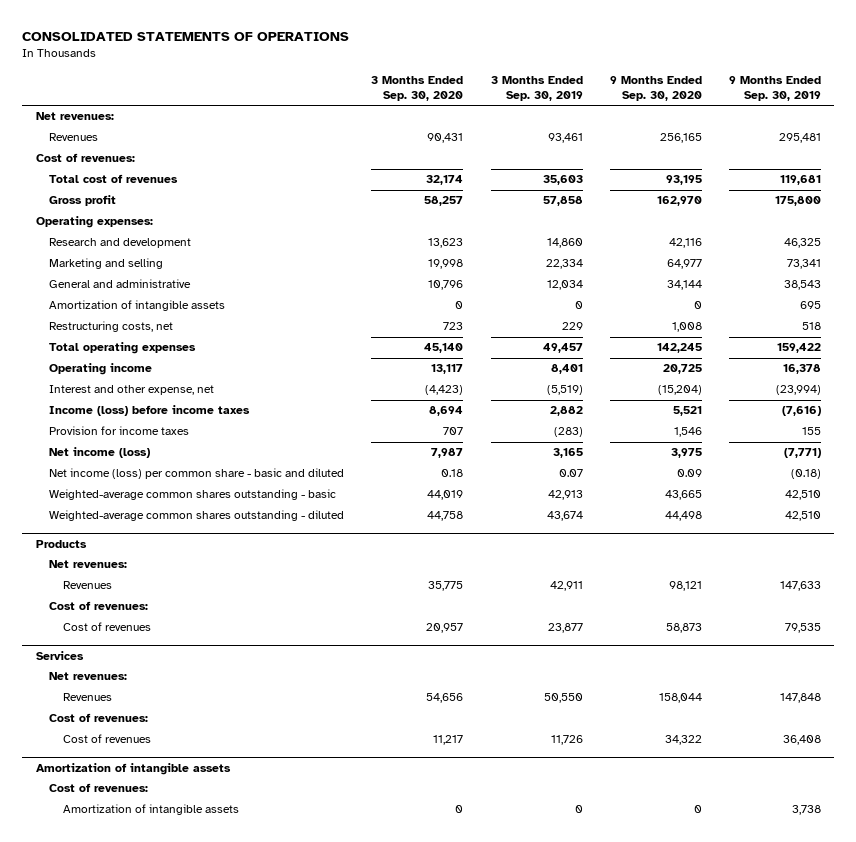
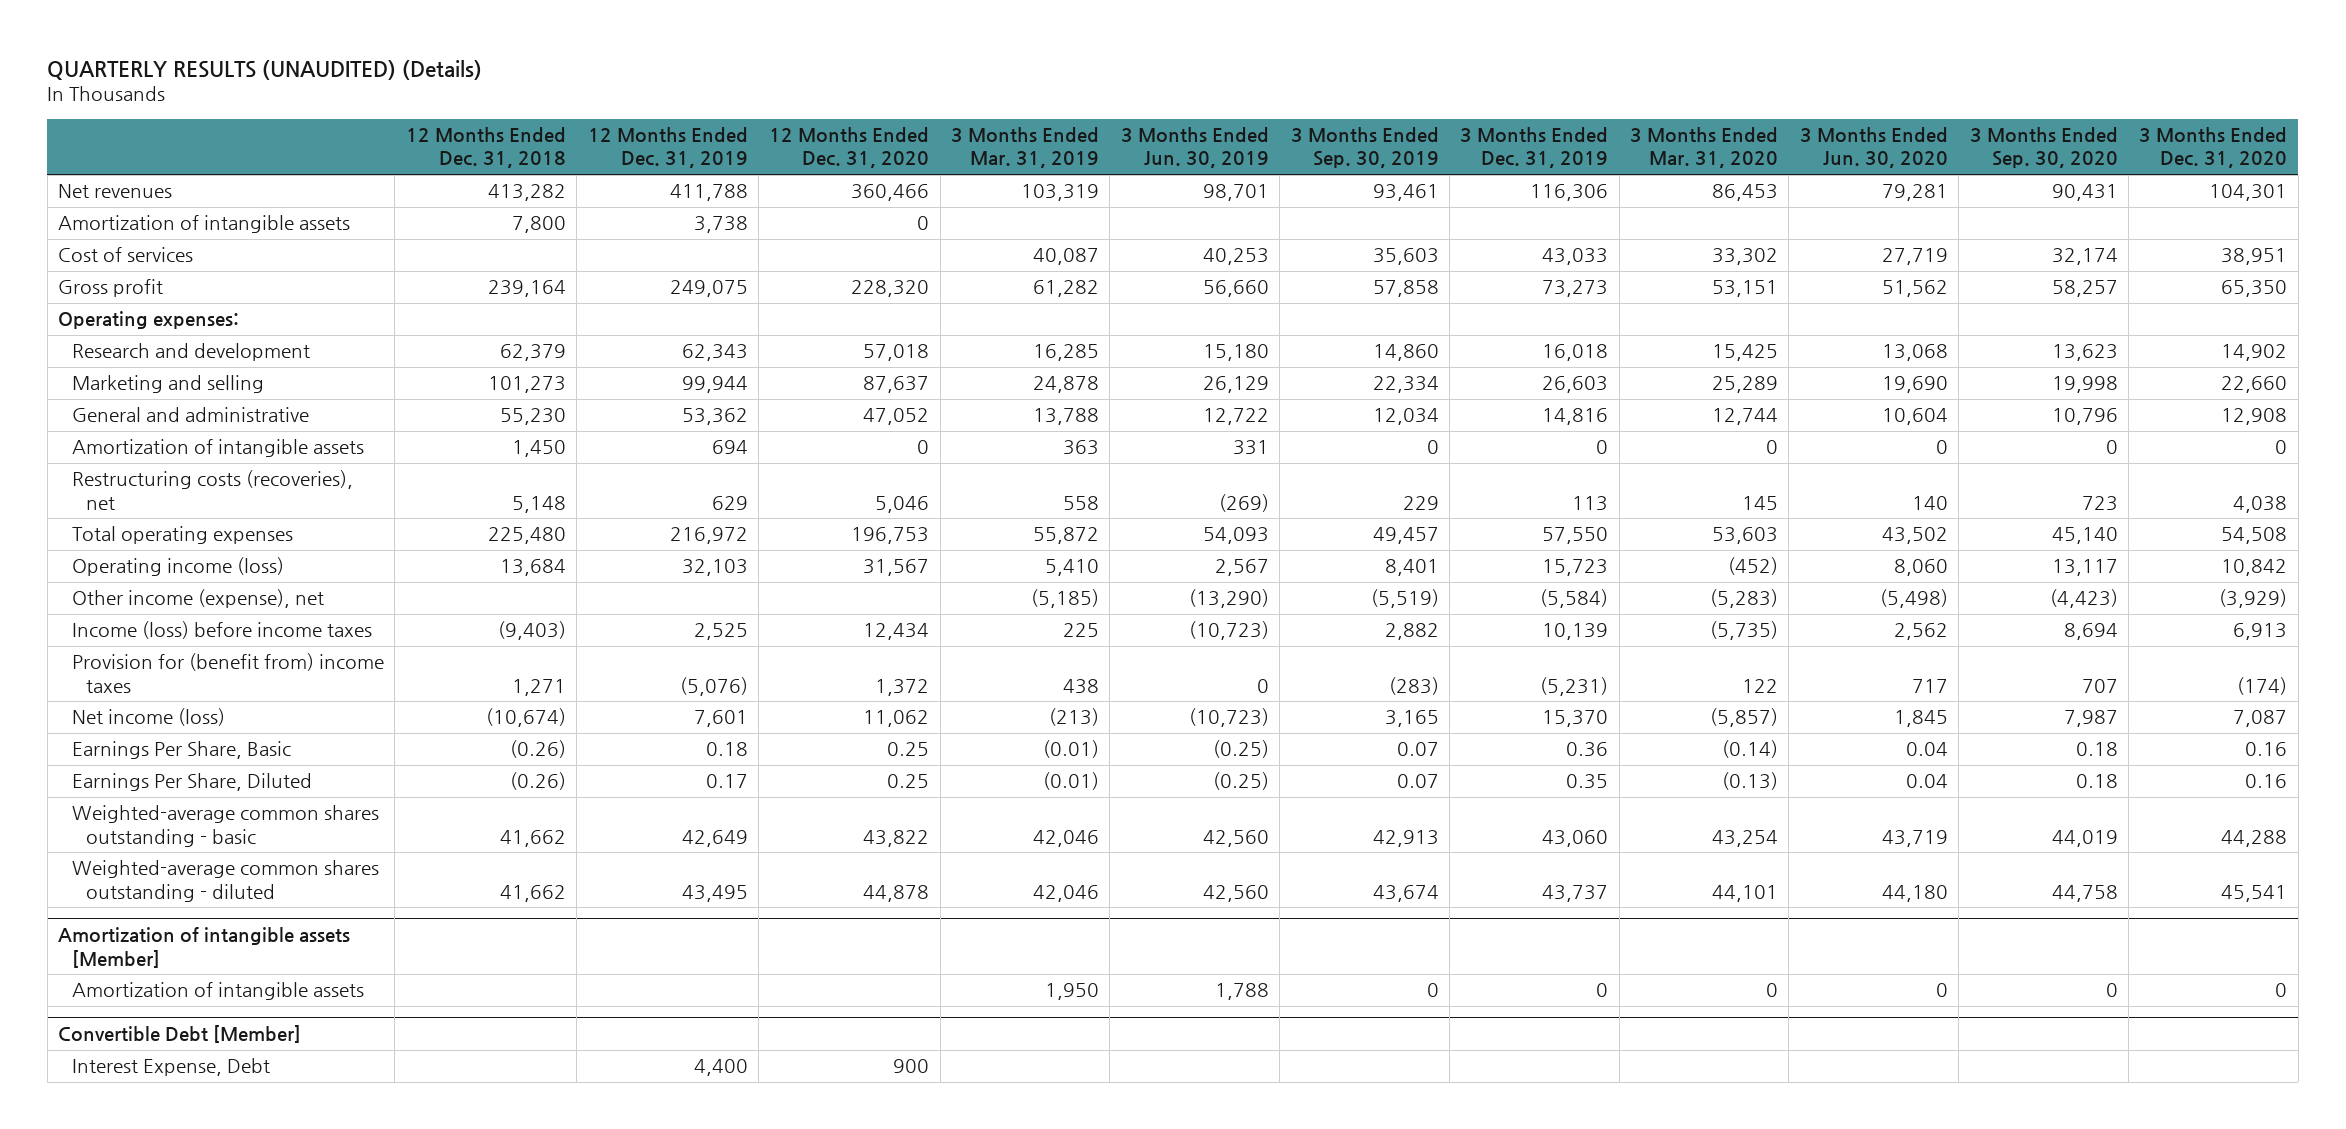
- CONSOLIDATED STATEMENTS OF OPERATIONS
+ QUARTERLY RESULTS (UNAUDITED) (Details)
- | 3 Months Ended Sep. 30, 2020 | 3 Months Ended Sep. 30, 2019 | 9 Months Ended Sep. 30, 2020 | 9 Months Ended Sep. 30, 2019
+ | 12 Months Ended Dec. 31, 2018 | 12 Months Ended Dec. 31, 2019 | 12 Months Ended Dec. 31, 2020 | 3 Months Ended Mar. 31, 2019 | 3 Months Ended Jun. 30, 2019 | 3 Months Ended Sep. 30, 2019 | 3 Months Ended Dec. 31, 2019 | 3 Months Ended Mar. 31, 2020 | 3 Months Ended Jun. 30, 2020 | 3 Months Ended Sep. 30, 2020 | 3 Months Ended Dec. 31, 2020
- Net revenues:
- Revenues | 90,431 | 93,461 | 256,165 | 295,481
- Cost of revenues:
- Total cost of revenues | 32,174 | 35,603 | 93,195 | 119,681
+ Net revenues | 413,282 | 411,788 | 360,466 | 103,319 | 98,701 | 93,461 | 116,306 | 86,453 | 79,281 | 90,431 | 104,301
+ Amortization of intangible assets | 7,800 | 3,738 | 0 | | | | | | | |
+ Cost of services | | | | 40,087 | 40,253 | 35,603 | 43,033 | 33,302 | 27,719 | 32,174 | 38,951
- Restructuring costs, net | 723 | 229 | 1,008 | 518
+ Restructuring costs (recoveries), net | 5,148 | 629 | 5,046 | 558 | (269) | 229 | 113 | 145 | 140 | 723 | 4,038
- Operating income | 13,117 | 8,401 | 20,725 | 16,378
- Interest and other expense, net | (4,423) | (5,519) | (15,204) | (23,994)
+ Operating income (loss) | 13,684 | 32,103 | 31,567 | 5,410 | 2,567 | 8,401 | 15,723 | (452) | 8,060 | 13,117 | 10,842
+ Other income (expense), net | | | | (5,185) | (13,290) | (5,519) | (5,584) | (5,283) | (5,498) | (4,423) | (3,929)
- Provision for income taxes | 707 | (283) | 1,546 | 155
+ Provision for (benefit from) income taxes | 1,271 | (5,076) | 1,372 | 438 | 0 | (283) | (5,231) | 122 | 717 | 707 | (174)
- Net income (loss) per common share - basic and diluted | 0.18 | 0.07 | 0.09 | (0.18)
+ Earnings Per Share, Basic | (0.26) | 0.18 | 0.25 | (0.01) | (0.25) | 0.07 | 0.36 | (0.14) | 0.04 | 0.18 | 0.16
+ Earnings Per Share, Diluted | (0.26) | 0.17 | 0.25 | (0.01) | (0.25) | 0.07 | 0.35 | (0.13) | 0.04 | 0.18 | 0.16
- Products
- Net revenues:
- Revenues | 35,775 | 42,911 | 98,121 | 147,633
- Cost of revenues:
- Cost of revenues | 20,957 | 23,877 | 58,873 | 79,535
- Services
- Net revenues:
- Revenues | 54,656 | 50,550 | 158,044 | 147,848
- Cost of revenues:
- Cost of revenues | 11,217 | 11,726 | 34,322 | 36,408
- Amortization of intangible assets
- Cost of revenues:
+ Amortization of intangible assets [Member]
+ Convertible Debt [Member]
+ Interest Expense, Debt | | 4,400 | 900 | | | | | | | |

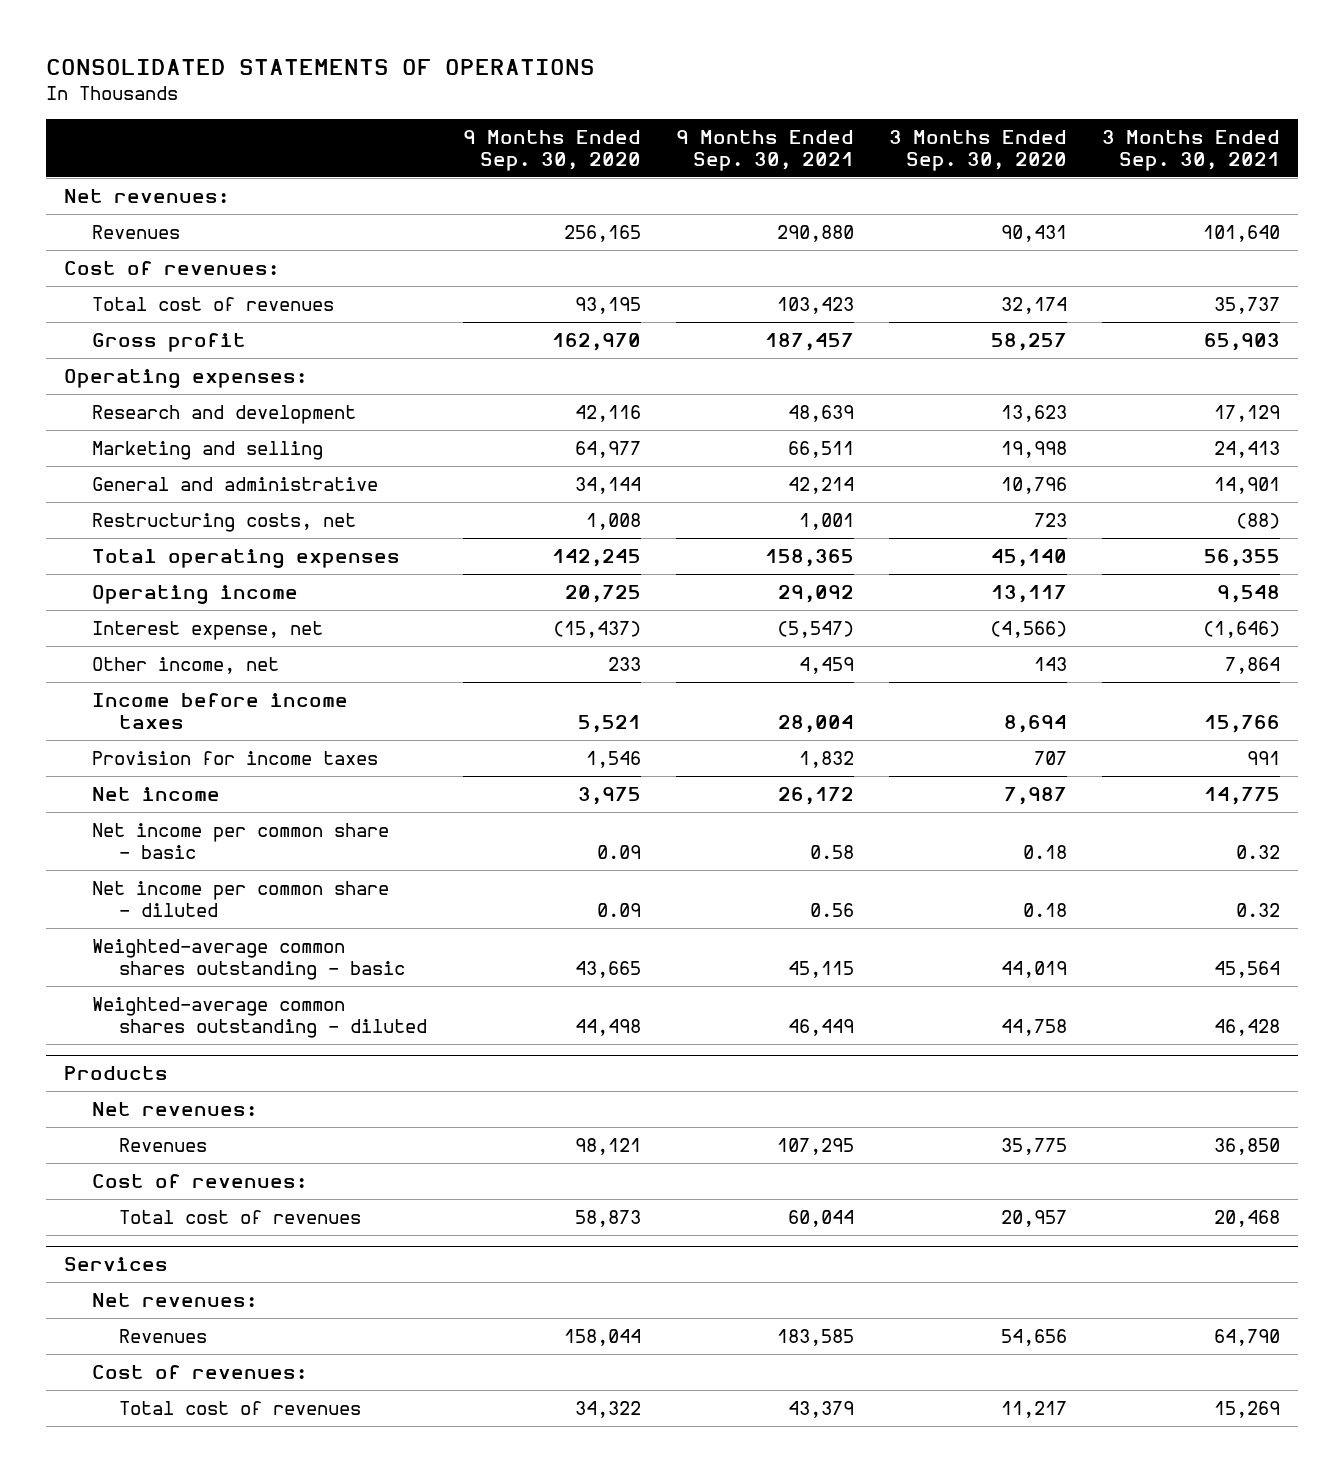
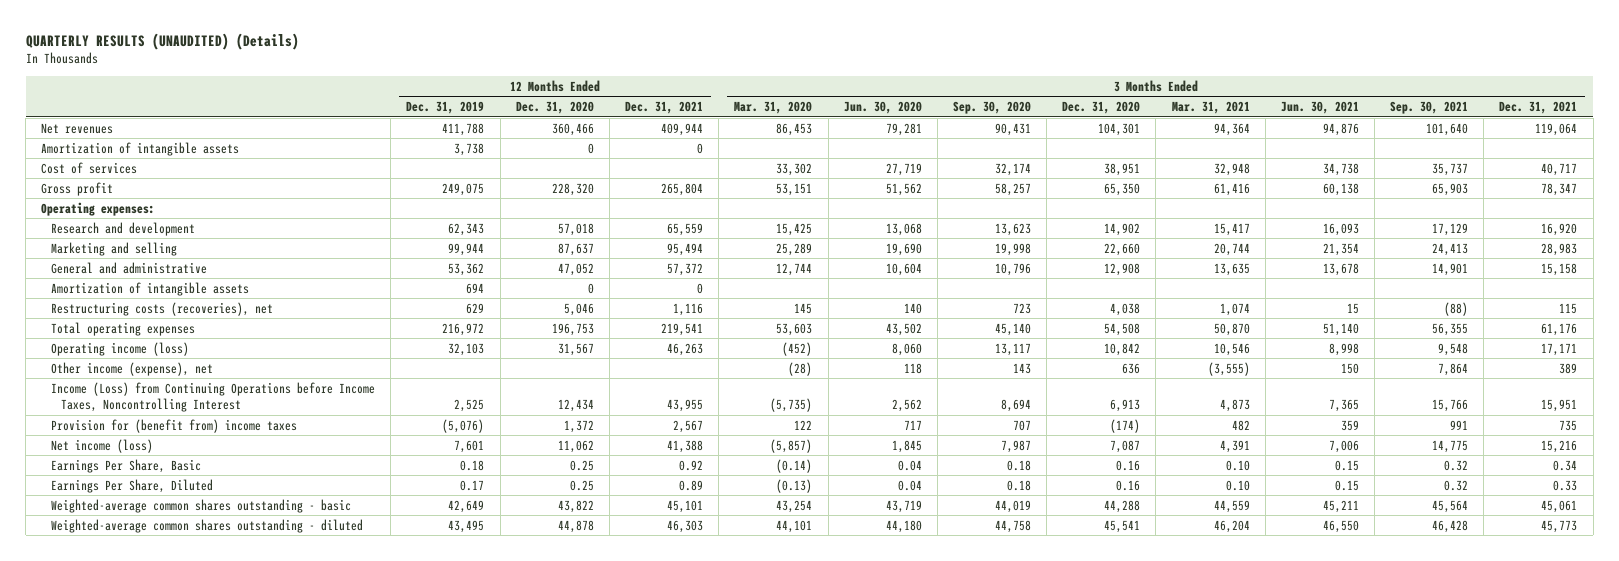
- CONSOLIDATED STATEMENTS OF OPERATIONS
+ QUARTERLY RESULTS (UNAUDITED) (Details)
- | 9 Months Ended Sep. 30, 2020 | 9 Months Ended Sep. 30, 2021 | 3 Months Ended Sep. 30, 2020 | 3 Months Ended Sep. 30, 2021
+ | 12 Months Ended Dec. 31, 2019 | 12 Months Ended Dec. 31, 2020 | 12 Months Ended Dec. 31, 2021 | 3 Months Ended Mar. 31, 2020 | 3 Months Ended Jun. 30, 2020 | 3 Months Ended Sep. 30, 2020 | 3 Months Ended Dec. 31, 2020 | 3 Months Ended Mar. 31, 2021 | 3 Months Ended Jun. 30, 2021 | 3 Months Ended Sep. 30, 2021 | 3 Months Ended Dec. 31, 2021
- Net revenues:
- Revenues | 256,165 | 290,880 | 90,431 | 101,640
- Cost of revenues:
- Total cost of revenues | 93,195 | 103,423 | 32,174 | 35,737
+ Net revenues | 411,788 | 360,466 | 409,944 | 86,453 | 79,281 | 90,431 | 104,301 | 94,364 | 94,876 | 101,640 | 119,064
+ Amortization of intangible assets | 3,738 | 0 | 0 | | | | | | | |
+ Cost of services | | | | 33,302 | 27,719 | 32,174 | 38,951 | 32,948 | 34,738 | 35,737 | 40,717
- Restructuring costs, net | 1,008 | 1,001 | 723 | (88)
+ Amortization of intangible assets | 694 | 0 | 0 | | | | | | | |
+ Restructuring costs (recoveries), net | 629 | 5,046 | 1,116 | 145 | 140 | 723 | 4,038 | 1,074 | 15 | (88) | 115
- Operating income | 20,725 | 29,092 | 13,117 | 9,548
- Interest expense, net | (15,437) | (5,547) | (4,566) | (1,646)
- Other income, net | 233 | 4,459 | 143 | 7,864
- Income before income taxes | 5,521 | 28,004 | 8,694 | 15,766
- Provision for income taxes | 1,546 | 1,832 | 707 | 991
- Net income | 3,975 | 26,172 | 7,987 | 14,775
- Net income per common share - basic | 0.09 | 0.58 | 0.18 | 0.32
- Net income per common share - diluted | 0.09 | 0.56 | 0.18 | 0.32
+ Operating income (loss) | 32,103 | 31,567 | 46,263 | (452) | 8,060 | 13,117 | 10,842 | 10,546 | 8,998 | 9,548 | 17,171
+ Other income (expense), net | | | | (28) | 118 | 143 | 636 | (3,555) | 150 | 7,864 | 389
+ Income (Loss) from Continuing Operations before Income Taxes, Noncontrolling Interest | 2,525 | 12,434 | 43,955 | (5,735) | 2,562 | 8,694 | 6,913 | 4,873 | 7,365 | 15,766 | 15,951
+ Provision for (benefit from) income taxes | (5,076) | 1,372 | 2,567 | 122 | 717 | 707 | (174) | 482 | 359 | 991 | 735
+ Net income (loss) | 7,601 | 11,062 | 41,388 | (5,857) | 1,845 | 7,987 | 7,087 | 4,391 | 7,006 | 14,775 | 15,216
+ Earnings Per Share, Basic | 0.18 | 0.25 | 0.92 | (0.14) | 0.04 | 0.18 | 0.16 | 0.10 | 0.15 | 0.32 | 0.34
+ Earnings Per Share, Diluted | 0.17 | 0.25 | 0.89 | (0.13) | 0.04 | 0.18 | 0.16 | 0.10 | 0.15 | 0.32 | 0.33
- Products
- Net revenues:
- Revenues | 98,121 | 107,295 | 35,775 | 36,850
- Cost of revenues:
- Total cost of revenues | 58,873 | 60,044 | 20,957 | 20,468
- Services
- Net revenues:
- Revenues | 158,044 | 183,585 | 54,656 | 64,790
- Cost of revenues:
- Total cost of revenues | 34,322 | 43,379 | 11,217 | 15,269

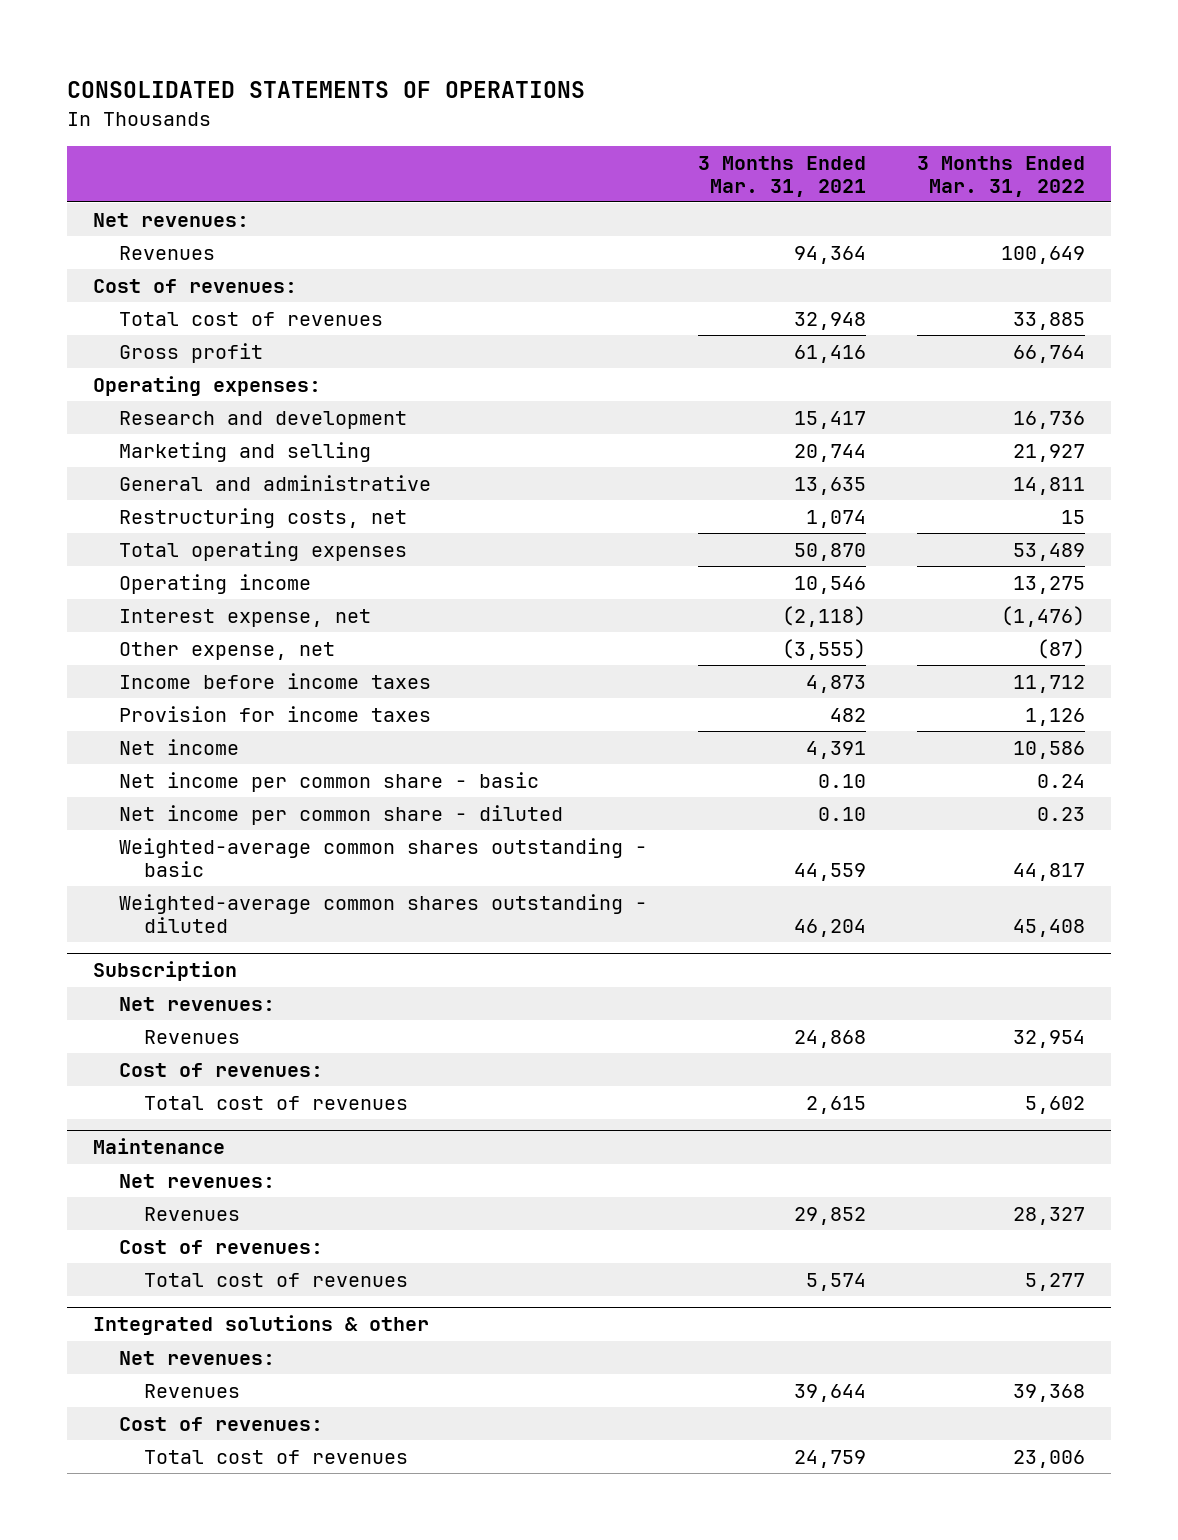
- QUARTERLY RESULTS (UNAUDITED) (Details)
+ CONSOLIDATED STATEMENTS OF OPERATIONS
- | 12 Months Ended Dec. 31, 2019 | 12 Months Ended Dec. 31, 2020 | 12 Months Ended Dec. 31, 2021 | 3 Months Ended Mar. 31, 2020 | 3 Months Ended Jun. 30, 2020 | 3 Months Ended Sep. 30, 2020 | 3 Months Ended Dec. 31, 2020 | 3 Months Ended Mar. 31, 2021 | 3 Months Ended Jun. 30, 2021 | 3 Months Ended Sep. 30, 2021 | 3 Months Ended Dec. 31, 2021
+ | 3 Months Ended Mar. 31, 2021 | 3 Months Ended Mar. 31, 2022
- Net revenues | 411,788 | 360,466 | 409,944 | 86,453 | 79,281 | 90,431 | 104,301 | 94,364 | 94,876 | 101,640 | 119,064
- Amortization of intangible assets | 3,738 | 0 | 0 | | | | | | | |
- Cost of services | | | | 33,302 | 27,719 | 32,174 | 38,951 | 32,948 | 34,738 | 35,737 | 40,717
+ Net revenues:
+ Revenues | 94,364 | 100,649
+ Cost of revenues:
+ Total cost of revenues | 32,948 | 33,885
- Amortization of intangible assets | 694 | 0 | 0 | | | | | | | |
- Restructuring costs (recoveries), net | 629 | 5,046 | 1,116 | 145 | 140 | 723 | 4,038 | 1,074 | 15 | (88) | 115
+ Restructuring costs, net | 1,074 | 15
- Operating income (loss) | 32,103 | 31,567 | 46,263 | (452) | 8,060 | 13,117 | 10,842 | 10,546 | 8,998 | 9,548 | 17,171
- Other income (expense), net | | | | (28) | 118 | 143 | 636 | (3,555) | 150 | 7,864 | 389
- Income (Loss) from Continuing Operations before Income Taxes, Noncontrolling Interest | 2,525 | 12,434 | 43,955 | (5,735) | 2,562 | 8,694 | 6,913 | 4,873 | 7,365 | 15,766 | 15,951
- Provision for (benefit from) income taxes | (5,076) | 1,372 | 2,567 | 122 | 717 | 707 | (174) | 482 | 359 | 991 | 735
- Net income (loss) | 7,601 | 11,062 | 41,388 | (5,857) | 1,845 | 7,987 | 7,087 | 4,391 | 7,006 | 14,775 | 15,216
- Earnings Per Share, Basic | 0.18 | 0.25 | 0.92 | (0.14) | 0.04 | 0.18 | 0.16 | 0.10 | 0.15 | 0.32 | 0.34
- Earnings Per Share, Diluted | 0.17 | 0.25 | 0.89 | (0.13) | 0.04 | 0.18 | 0.16 | 0.10 | 0.15 | 0.32 | 0.33
+ Operating income | 10,546 | 13,275
+ Interest expense, net | (2,118) | (1,476)
+ Other expense, net | (3,555) | (87)
+ Income before income taxes | 4,873 | 11,712
+ Provision for income taxes | 482 | 1,126
+ Net income | 4,391 | 10,586
+ Net income per common share - basic | 0.10 | 0.24
+ Net income per common share - diluted | 0.10 | 0.23
+ Subscription
+ Net revenues:
+ Revenues | 24,868 | 32,954
+ Cost of revenues:
+ Total cost of revenues | 2,615 | 5,602
+ Maintenance
+ Net revenues:
+ Revenues | 29,852 | 28,327
+ Cost of revenues:
+ Total cost of revenues | 5,574 | 5,277
+ Integrated solutions & other
+ Net revenues:
+ Revenues | 39,644 | 39,368
+ Cost of revenues:
+ Total cost of revenues | 24,759 | 23,006

